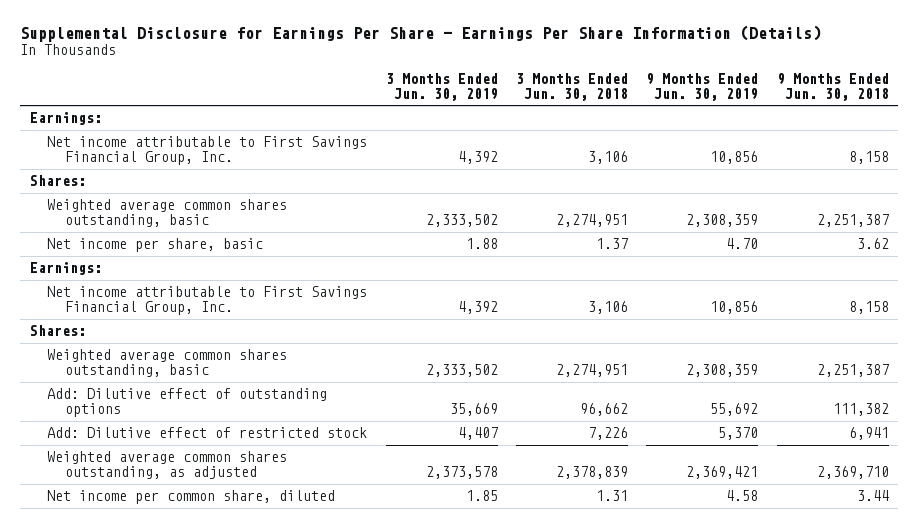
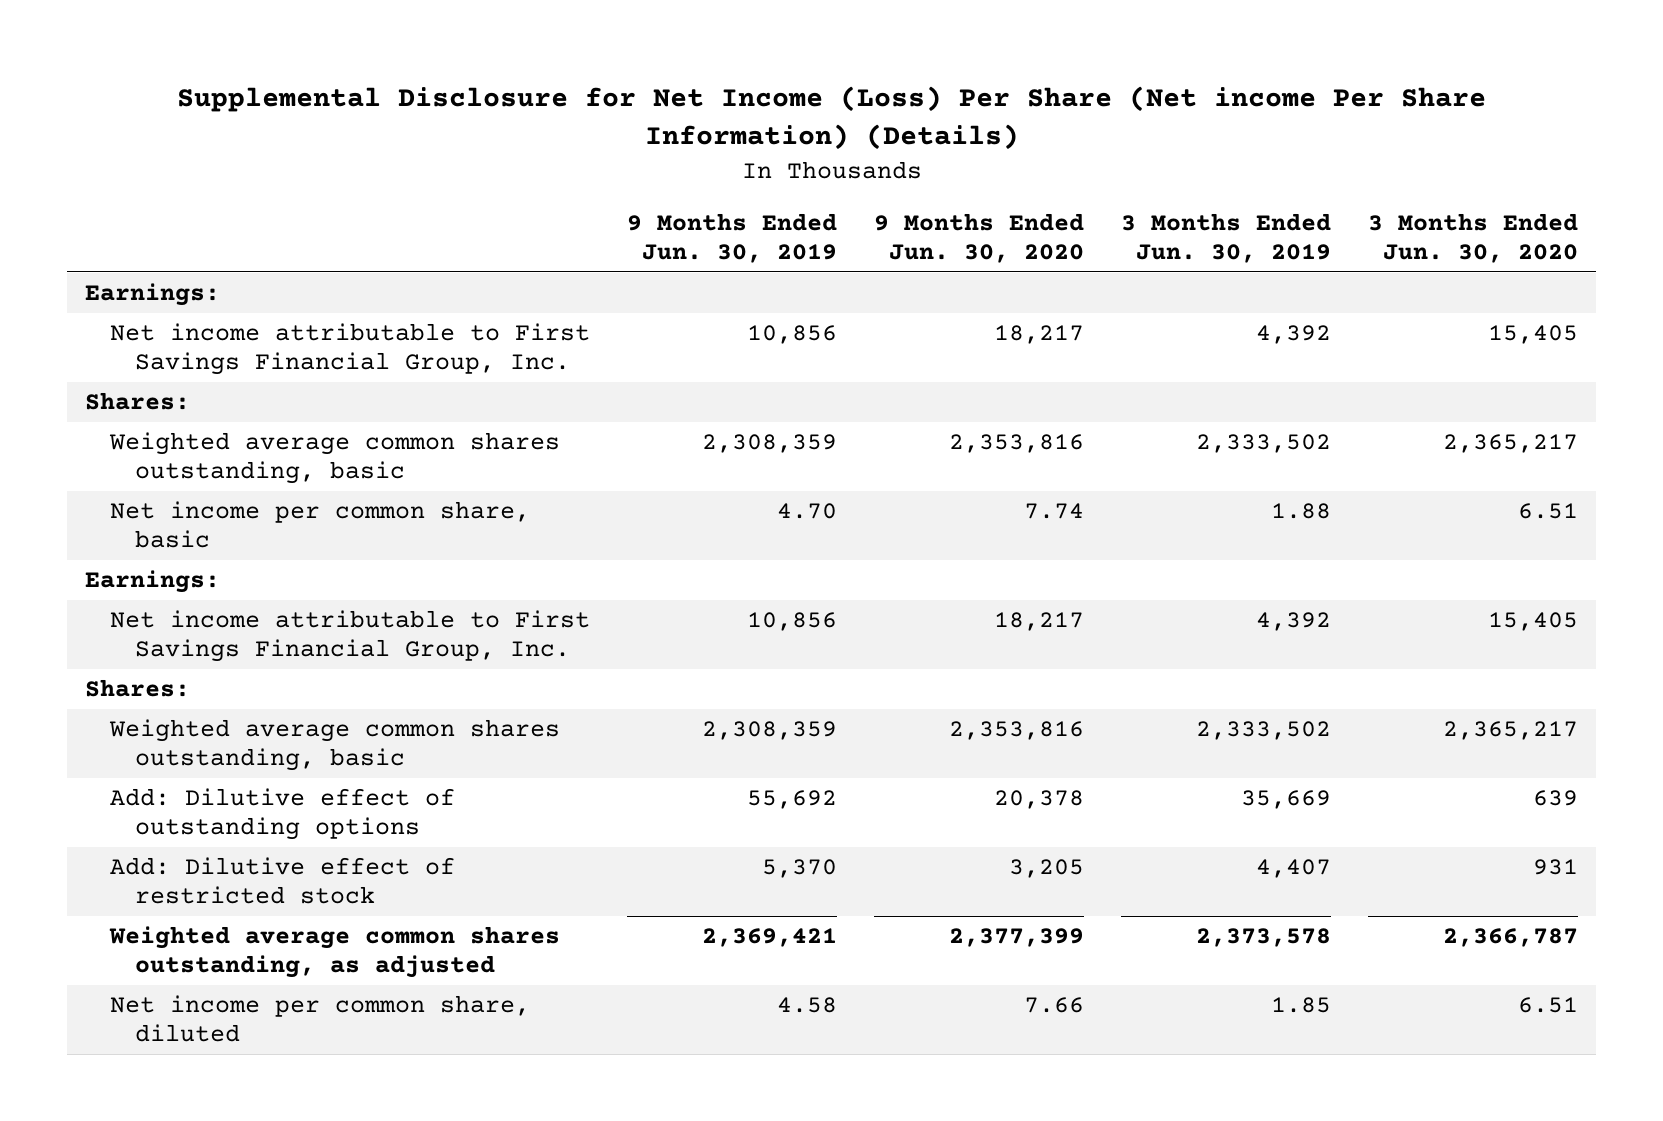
- Supplemental Disclosure for Earnings Per Share - Earnings Per Share Information (Details)
+ Supplemental Disclosure for Net Income (Loss) Per Share (Net income Per Share Information) (Details)
- | 3 Months Ended Jun. 30, 2019 | 3 Months Ended Jun. 30, 2018 | 9 Months Ended Jun. 30, 2019 | 9 Months Ended Jun. 30, 2018
+ | 9 Months Ended Jun. 30, 2019 | 9 Months Ended Jun. 30, 2020 | 3 Months Ended Jun. 30, 2019 | 3 Months Ended Jun. 30, 2020
- Net income per share, basic | 1.88 | 1.37 | 4.70 | 3.62
+ Net income per common share, basic | 4.70 | 7.74 | 1.88 | 6.51

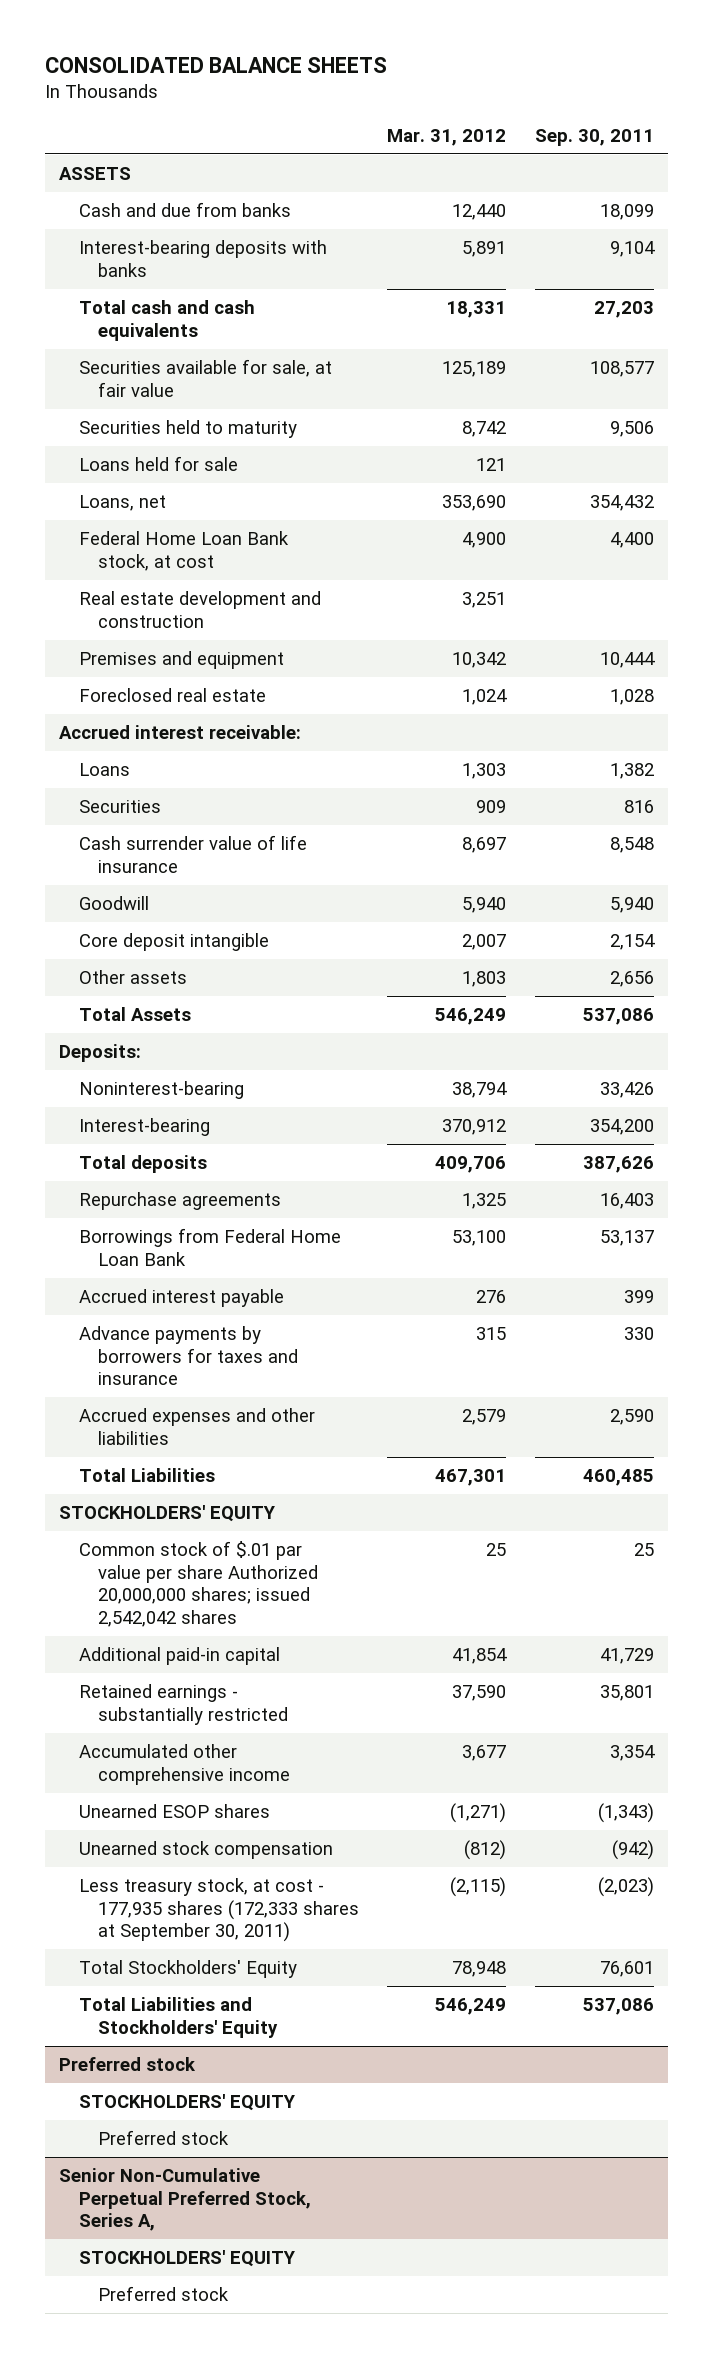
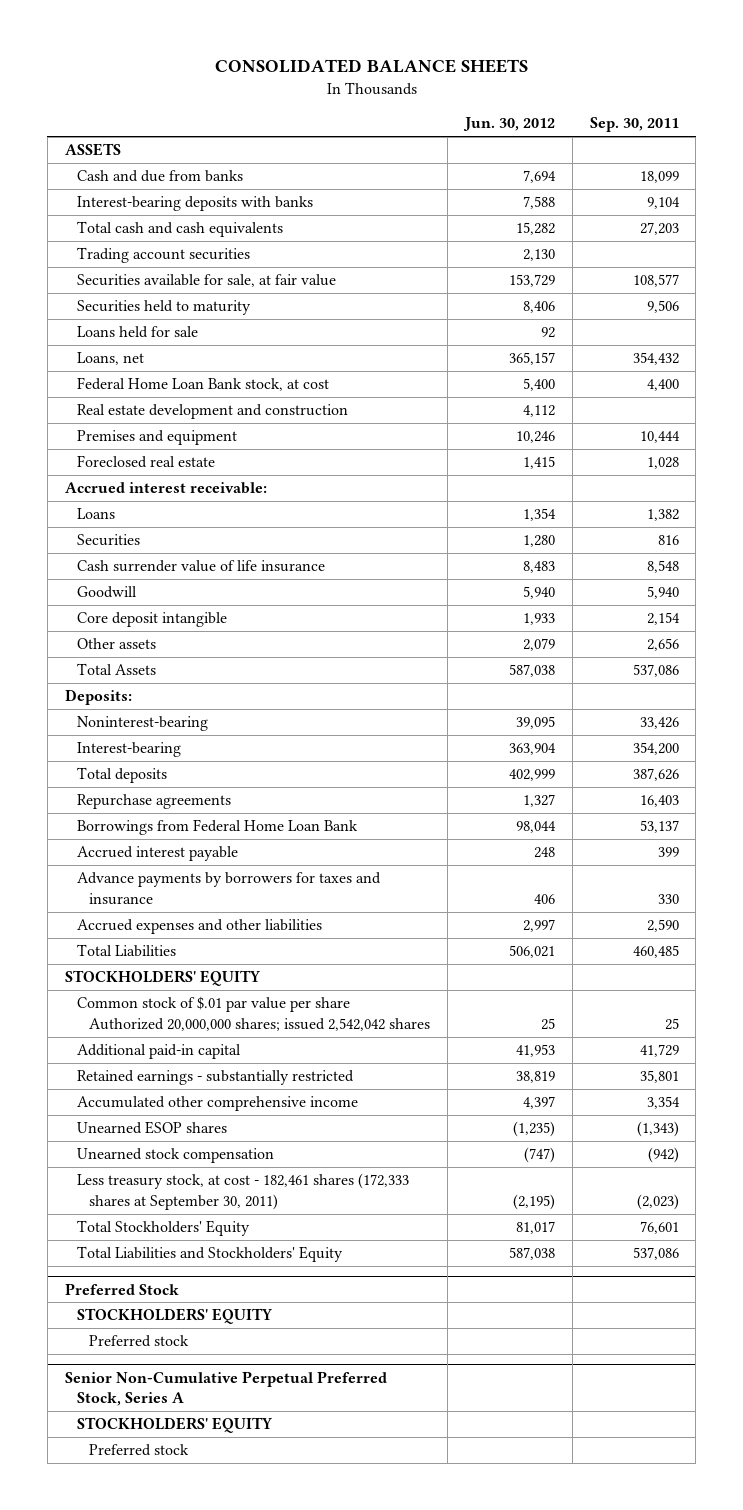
- | Mar. 31, 2012 | Sep. 30, 2011
+ | Jun. 30, 2012 | Sep. 30, 2011
+ Trading account securities | 2,130 |
- Less treasury stock, at cost - 177,935 shares (172,333 shares at September 30, 2011) | (2,115) | (2,023)
+ Less treasury stock, at cost - 182,461 shares (172,333 shares at September 30, 2011) | (2,195) | (2,023)
- Preferred stock
+ Preferred Stock
- Senior Non-Cumulative Perpetual Preferred Stock, Series A,
+ Senior Non-Cumulative Perpetual Preferred Stock, Series A

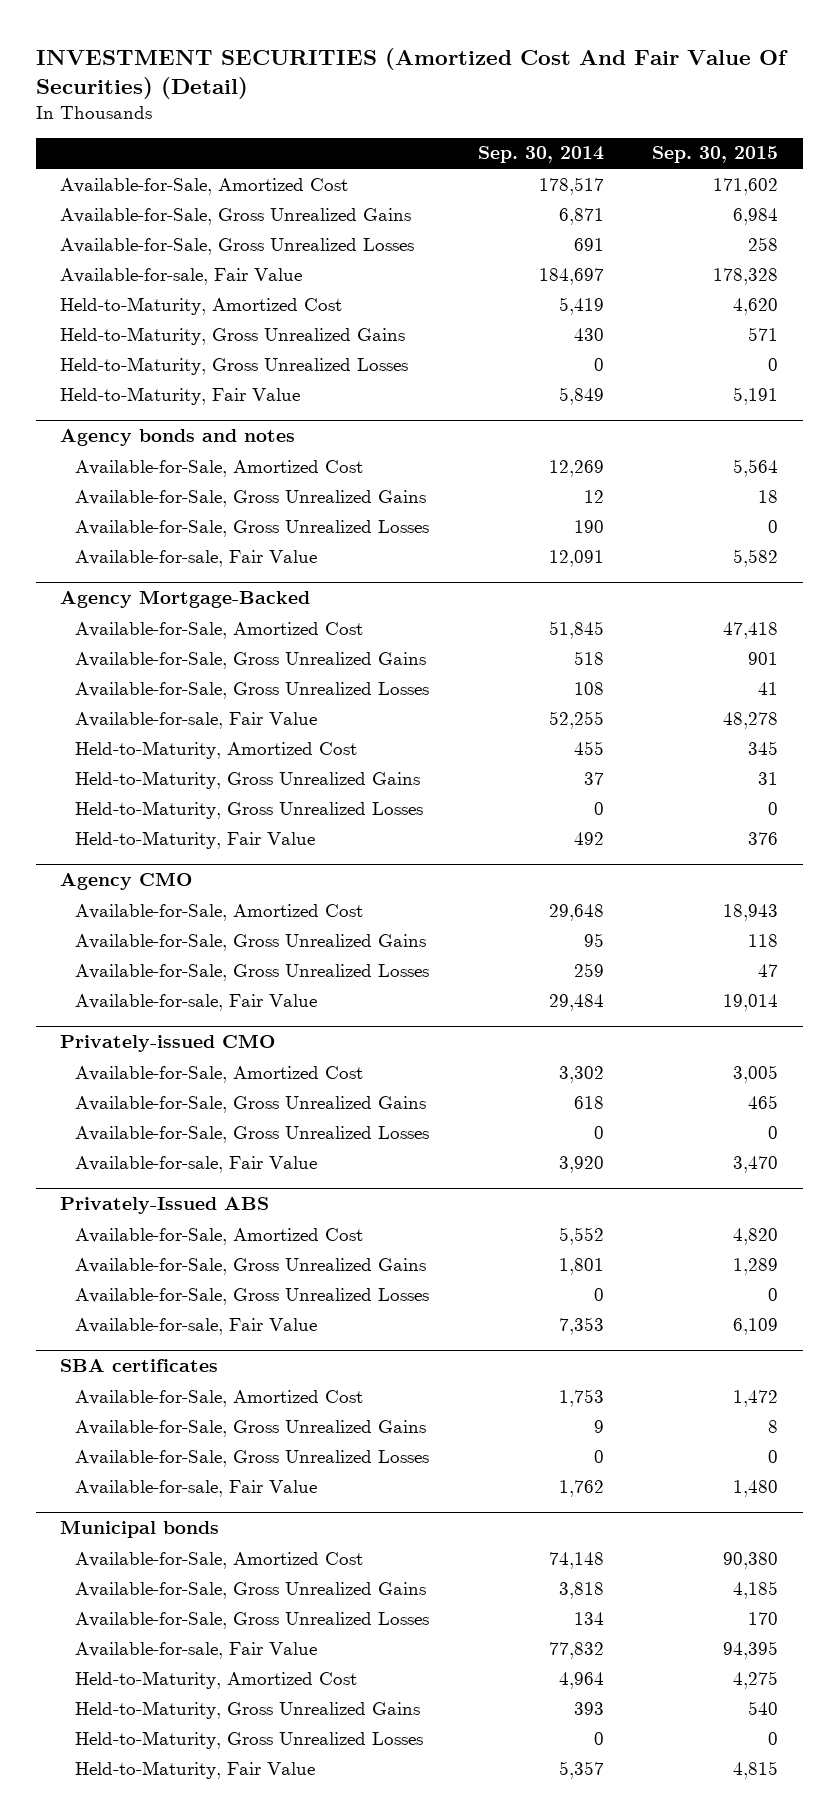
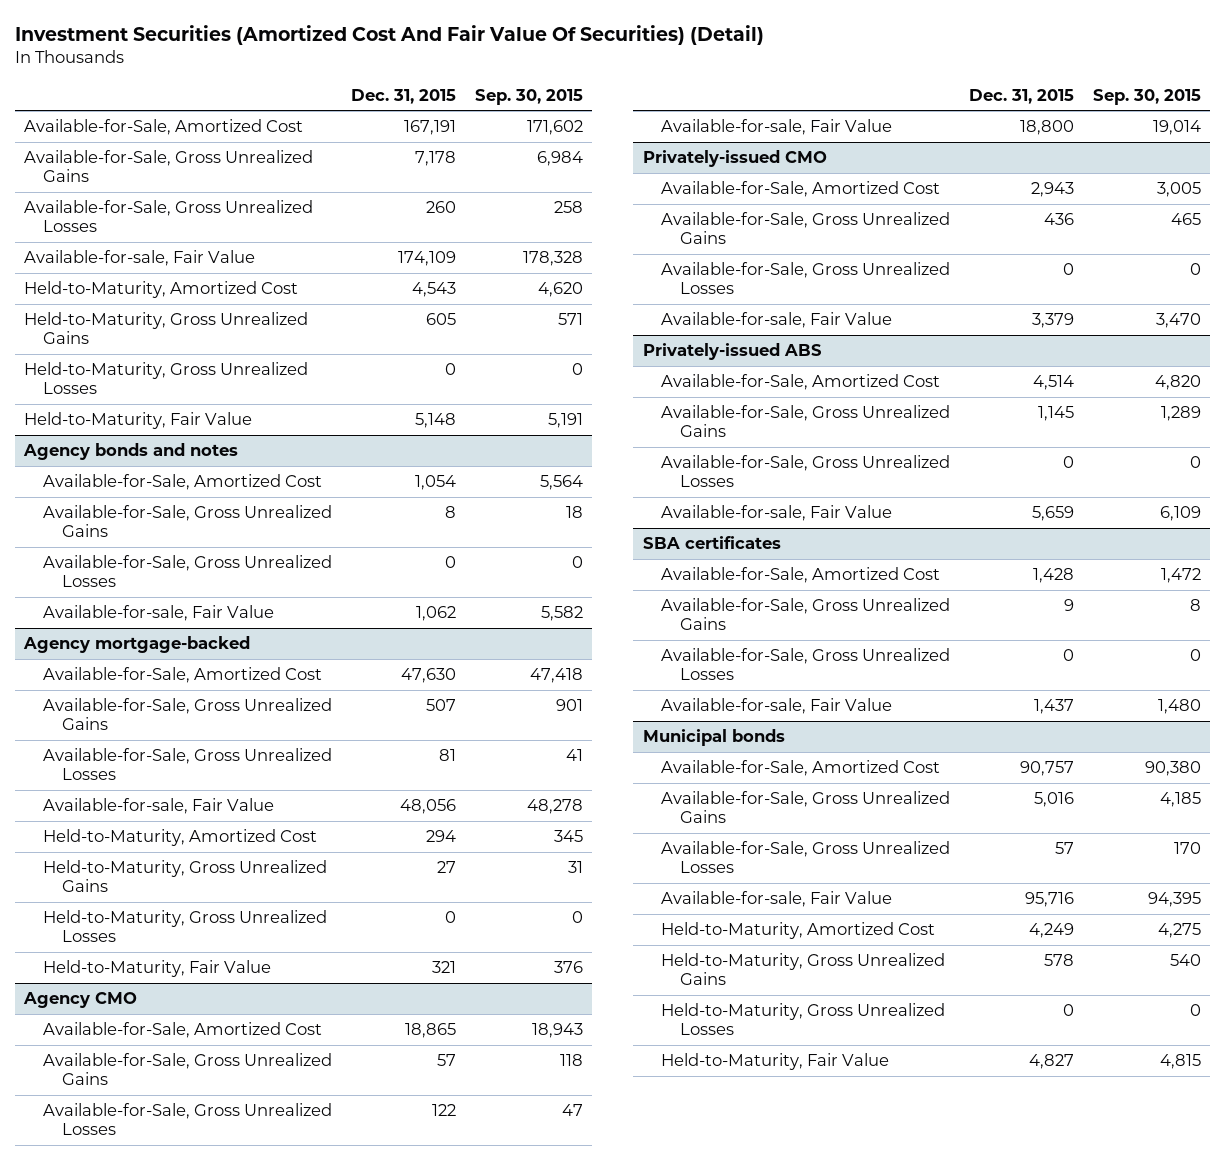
- INVESTMENT SECURITIES (Amortized Cost And Fair Value Of Securities) (Detail)
+ Investment Securities (Amortized Cost And Fair Value Of Securities) (Detail)
- | Sep. 30, 2014 | Sep. 30, 2015
+ | Dec. 31, 2015 | Sep. 30, 2015
- Agency Mortgage-Backed
+ Agency mortgage-backed
- Privately-Issued ABS
+ Privately-issued ABS

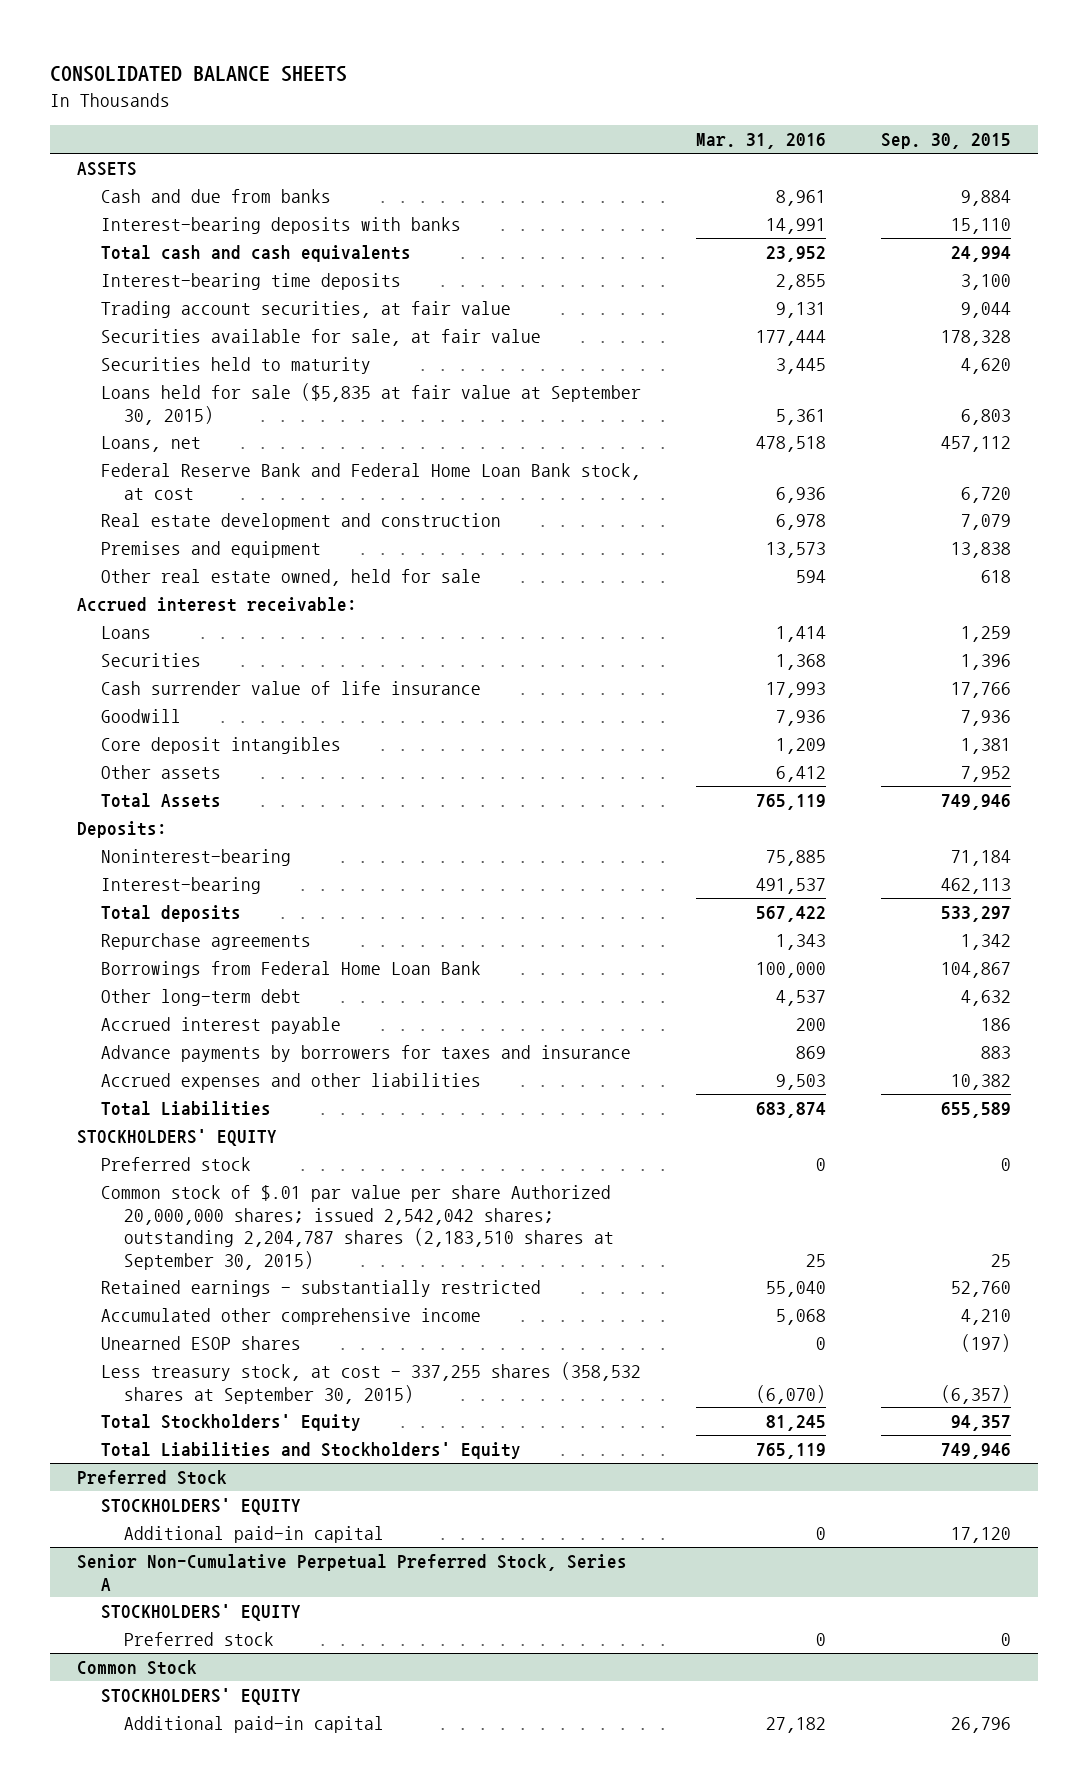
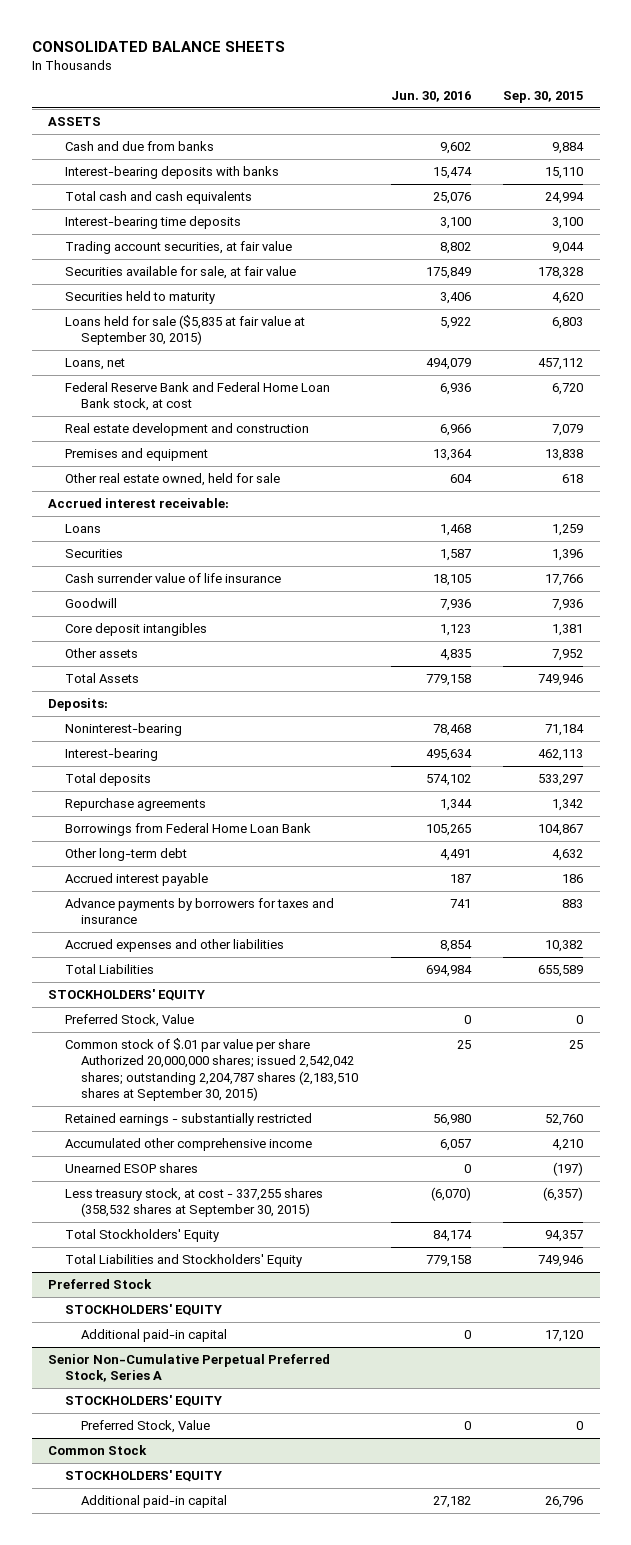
- | Mar. 31, 2016 | Sep. 30, 2015
+ | Jun. 30, 2016 | Sep. 30, 2015
- Preferred stock | 0 | 0
+ Preferred Stock, Value | 0 | 0
@ Senior Non-Cumulative Perpetual Preferred Stock, Series A
- Preferred stock | 0 | 0
+ Preferred Stock, Value | 0 | 0

